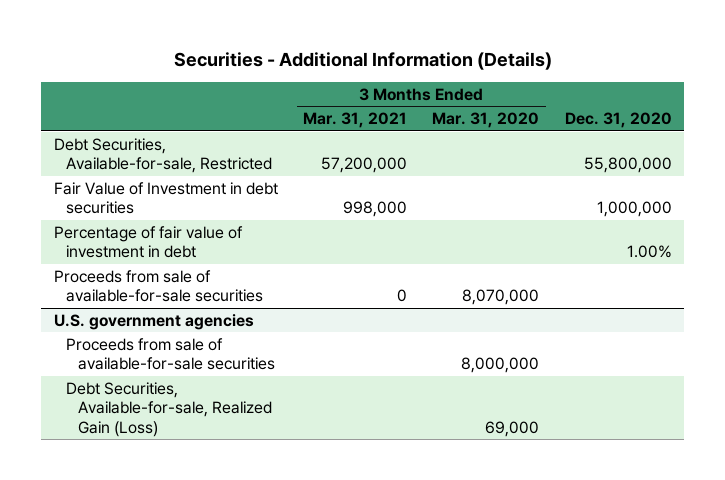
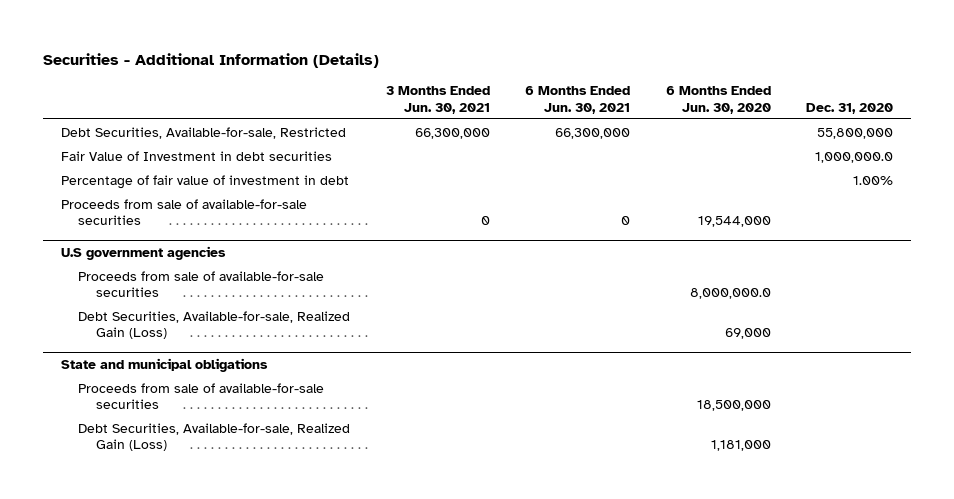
- | 3 Months Ended Mar. 31, 2021 | 3 Months Ended Mar. 31, 2020 | Dec. 31, 2020
+ | 3 Months Ended Jun. 30, 2021 | 6 Months Ended Jun. 30, 2021 | 6 Months Ended Jun. 30, 2020 | Dec. 31, 2020
- Fair Value of Investment in debt securities | 998,000 | | 1,000,000
+ Fair Value of Investment in debt securities | | | | 1,000,000.0
- U.S. government agencies
+ U.S government agencies
+ State and municipal obligations
+ Proceeds from sale of available-for-sale securities | | | 18,500,000 |
+ Debt Securities, Available-for-sale, Realized Gain (Loss) | | | 1,181,000 |

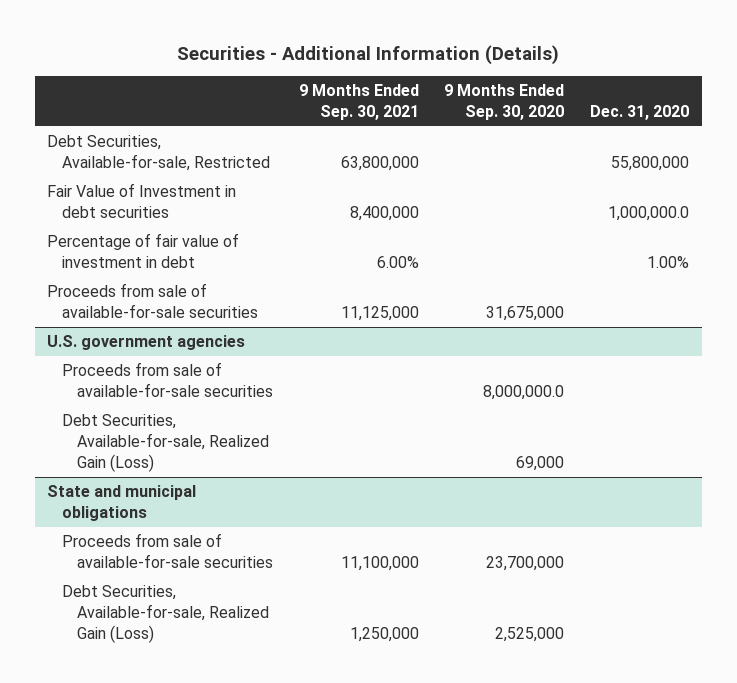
- | 3 Months Ended Jun. 30, 2021 | 6 Months Ended Jun. 30, 2021 | 6 Months Ended Jun. 30, 2020 | Dec. 31, 2020
+ | 9 Months Ended Sep. 30, 2021 | 9 Months Ended Sep. 30, 2020 | Dec. 31, 2020
- U.S government agencies
+ U.S. government agencies

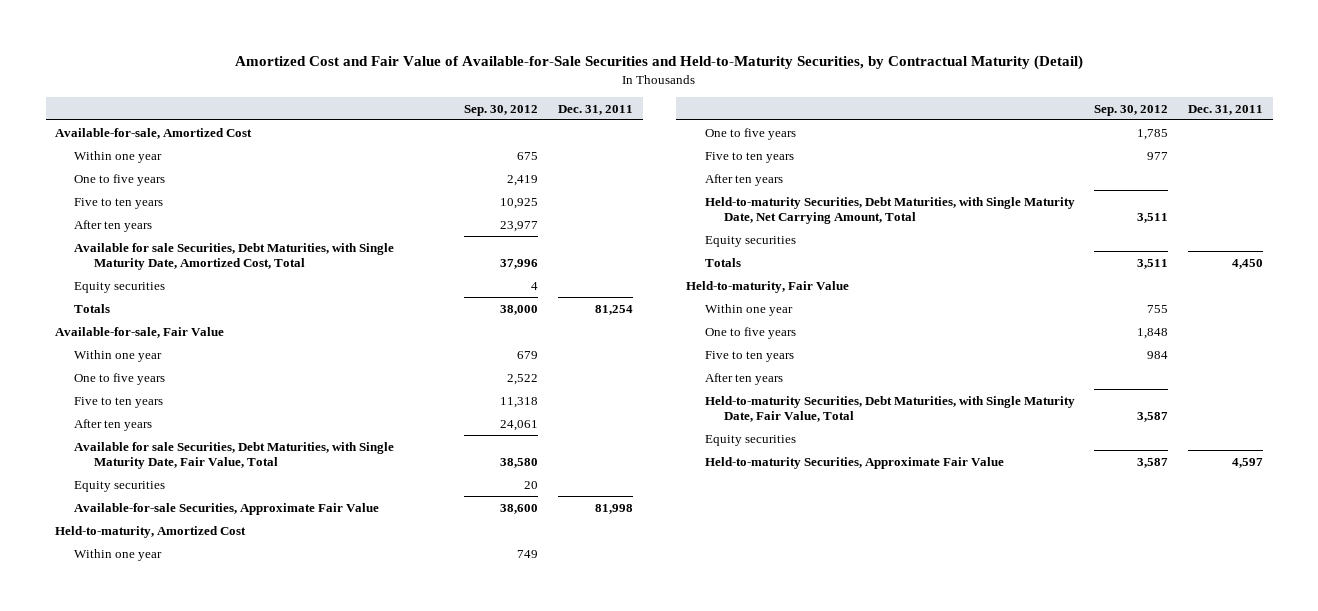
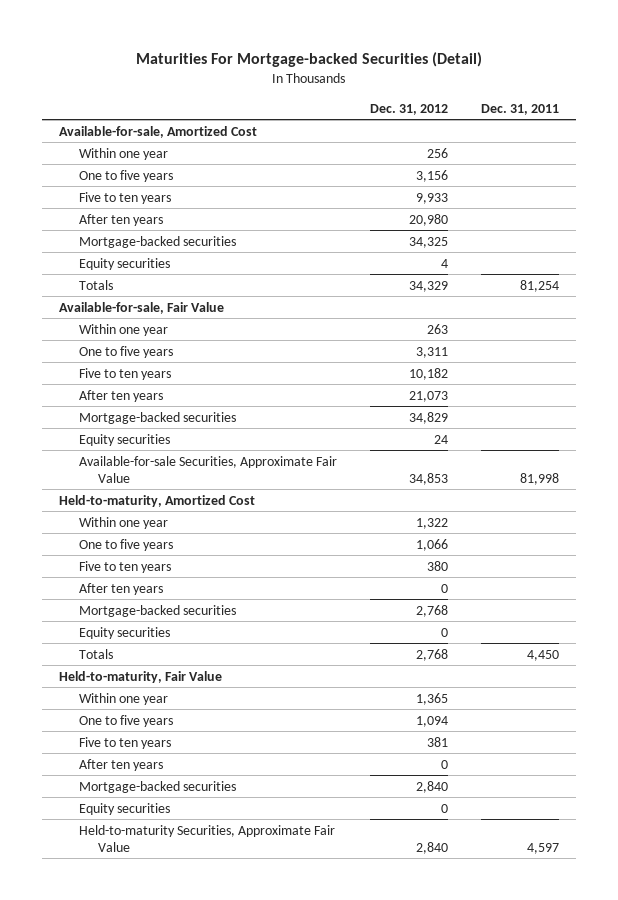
- Amortized Cost and Fair Value of Available-for-Sale Securities and Held-to-Maturity Securities, by Contractual Maturity (Detail)
+ Maturities For Mortgage-backed Securities (Detail)
- | Sep. 30, 2012 | Dec. 31, 2011
+ | Dec. 31, 2012 | Dec. 31, 2011
- Available for sale Securities, Debt Maturities, with Single Maturity Date, Amortized Cost, Total | 37,996 |
+ Mortgage-backed securities | 34,325 |
- Available for sale Securities, Debt Maturities, with Single Maturity Date, Fair Value, Total | 38,580 |
+ Mortgage-backed securities | 34,829 |
- Held-to-maturity Securities, Debt Maturities, with Single Maturity Date, Net Carrying Amount, Total | 3,511 |
+ Mortgage-backed securities | 2,768 |
- Held-to-maturity Securities, Debt Maturities, with Single Maturity Date, Fair Value, Total | 3,587 |
+ Mortgage-backed securities | 2,840 |

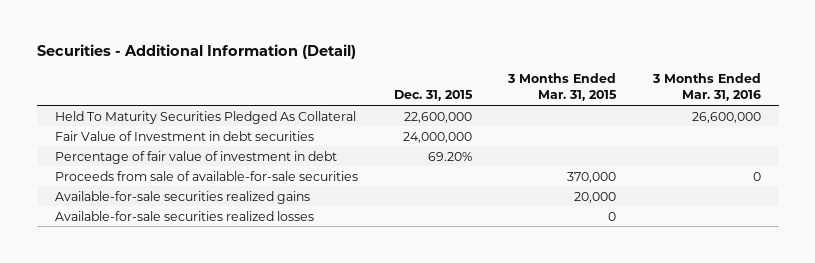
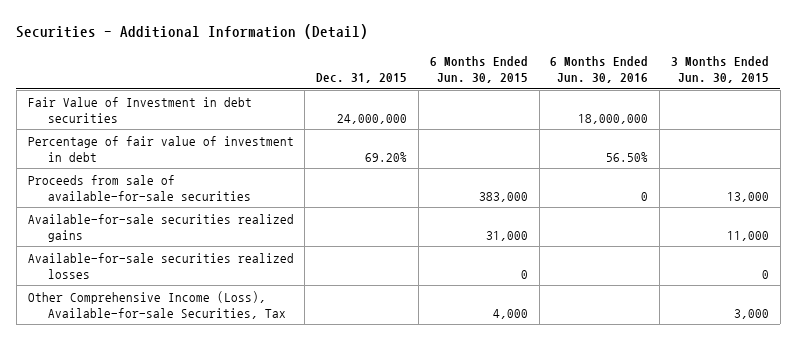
- | Dec. 31, 2015 | 3 Months Ended Mar. 31, 2015 | 3 Months Ended Mar. 31, 2016
+ | Dec. 31, 2015 | 6 Months Ended Jun. 30, 2015 | 6 Months Ended Jun. 30, 2016 | 3 Months Ended Jun. 30, 2015
- Held To Maturity Securities Pledged As Collateral | 22,600,000 | | 26,600,000
+ Other Comprehensive Income (Loss), Available-for-sale Securities, Tax | | 4,000 | | 3,000

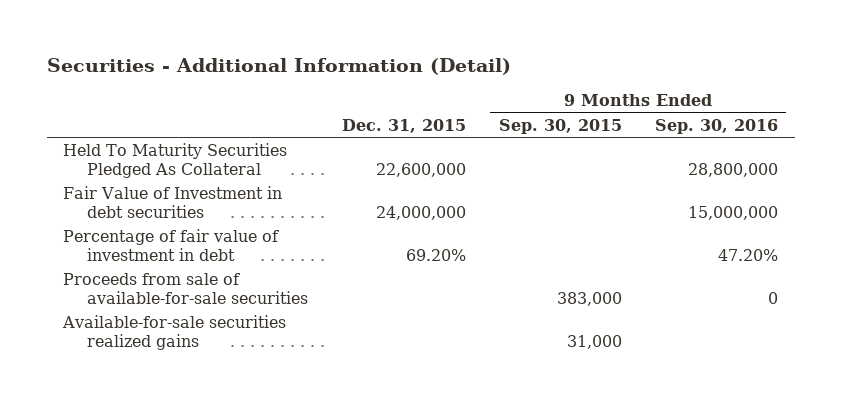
- | Dec. 31, 2015 | 6 Months Ended Jun. 30, 2015 | 6 Months Ended Jun. 30, 2016 | 3 Months Ended Jun. 30, 2015
+ | Dec. 31, 2015 | 9 Months Ended Sep. 30, 2015 | 9 Months Ended Sep. 30, 2016
+ Held To Maturity Securities Pledged As Collateral | 22,600,000 | | 28,800,000
- Available-for-sale securities realized losses | | 0 | | 0
- Other Comprehensive Income (Loss), Available-for-sale Securities, Tax | | 4,000 | | 3,000

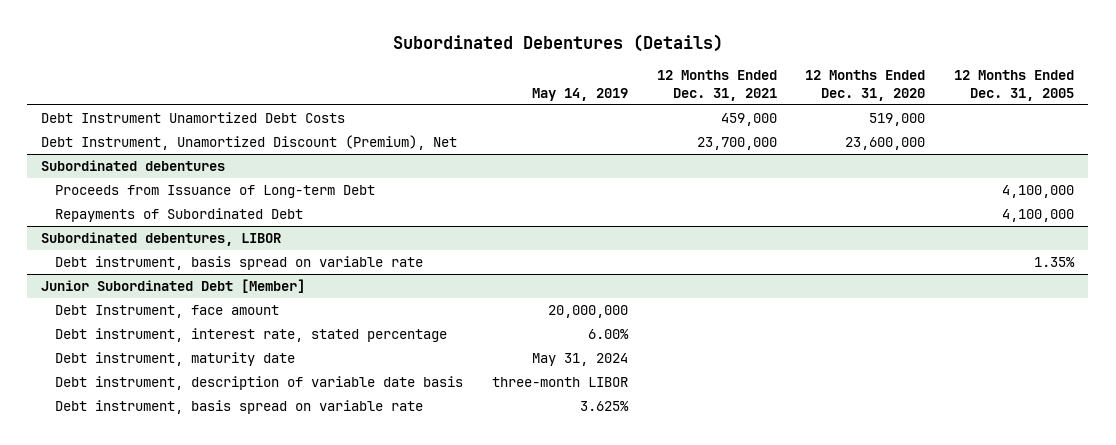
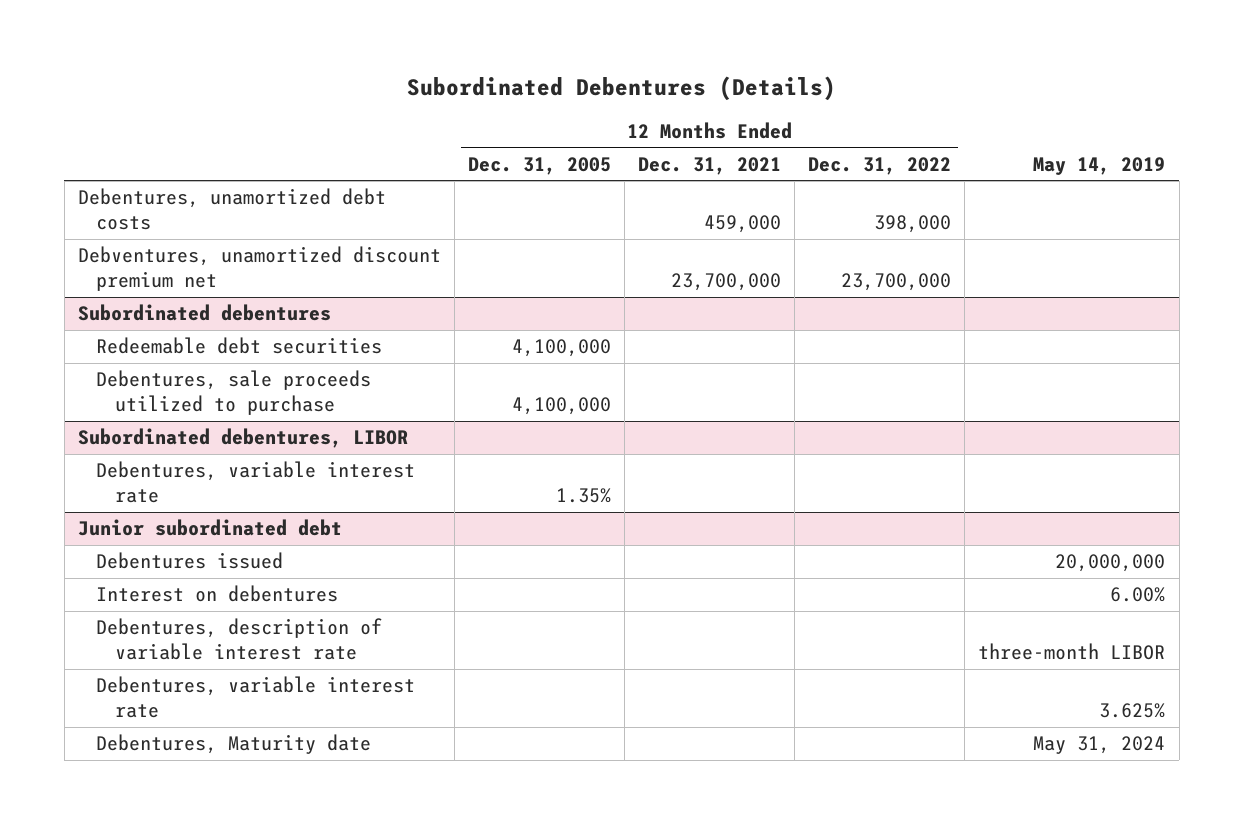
- | May 14, 2019 | 12 Months Ended Dec. 31, 2021 | 12 Months Ended Dec. 31, 2020 | 12 Months Ended Dec. 31, 2005
+ | 12 Months Ended Dec. 31, 2005 | 12 Months Ended Dec. 31, 2021 | 12 Months Ended Dec. 31, 2022 | May 14, 2019
- Debt Instrument Unamortized Debt Costs | | 459,000 | 519,000 |
- Debt Instrument, Unamortized Discount (Premium), Net | | 23,700,000 | 23,600,000 |
+ Debentures, unamortized debt costs | | 459,000 | 398,000 |
+ Debventures, unamortized discount premium net | | 23,700,000 | 23,700,000 |
@ Subordinated debentures
- Proceeds from Issuance of Long-term Debt | | | | 4,100,000
- Repayments of Subordinated Debt | | | | 4,100,000
+ Redeemable debt securities | 4,100,000 | | |
+ Debentures, sale proceeds utilized to purchase | 4,100,000 | | |
@ Subordinated debentures, LIBOR
- Debt instrument, basis spread on variable rate | | | | 1.35%
- Junior Subordinated Debt [Member]
- Debt Instrument, face amount | 20,000,000 | | |
- Debt instrument, interest rate, stated percentage | 6.00% | | |
- Debt instrument, maturity date | May 31, 2024 | | |
- Debt instrument, description of variable date basis | three-month LIBOR | | |
- Debt instrument, basis spread on variable rate | 3.625% | | |
@ Subordinated debentures, LIBOR
+ Debentures, variable interest rate | 1.35% | | |
+ Junior subordinated debt
+ Debentures issued | | | | 20,000,000
+ Interest on debentures | | | | 6.00%
+ Debentures, description of variable interest rate | | | | three-month LIBOR
+ Debentures, variable interest rate | | | | 3.625%
+ Debentures, Maturity date | | | | May 31, 2024

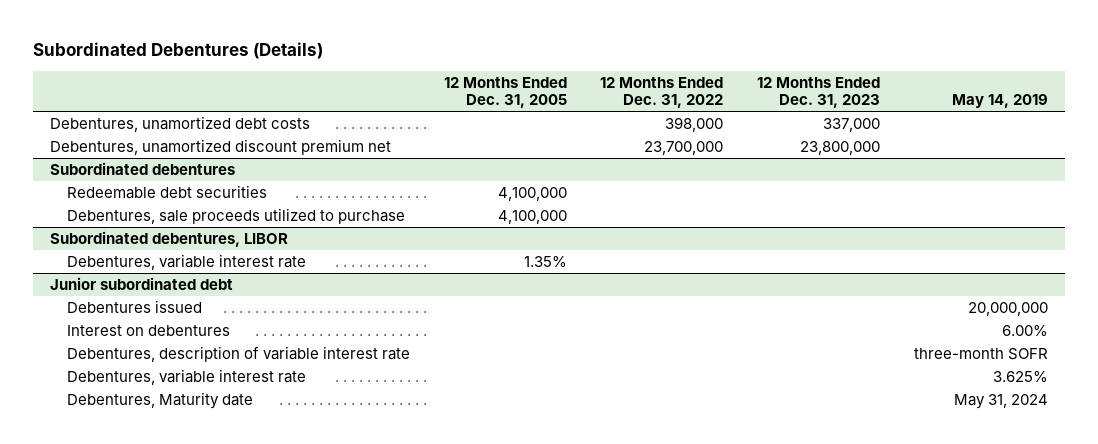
- | 12 Months Ended Dec. 31, 2005 | 12 Months Ended Dec. 31, 2021 | 12 Months Ended Dec. 31, 2022 | May 14, 2019
+ | 12 Months Ended Dec. 31, 2005 | 12 Months Ended Dec. 31, 2022 | 12 Months Ended Dec. 31, 2023 | May 14, 2019
- Debventures, unamortized discount premium net | | 23,700,000 | 23,700,000 |
+ Debentures, unamortized discount premium net | | 23,700,000 | 23,800,000 |
@ Junior subordinated debt
- Debentures, description of variable interest rate | | | | three-month LIBOR
+ Debentures, description of variable interest rate | | | | three-month SOFR

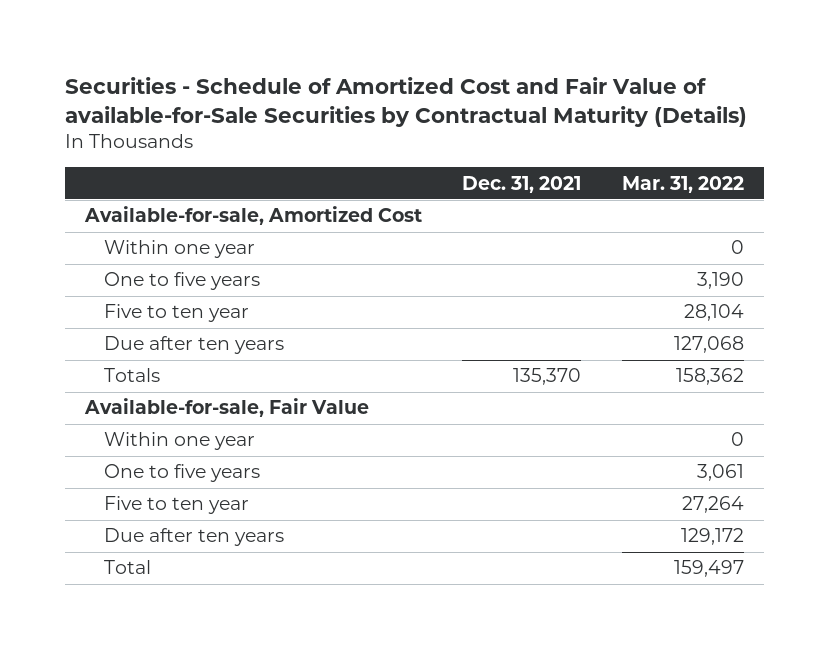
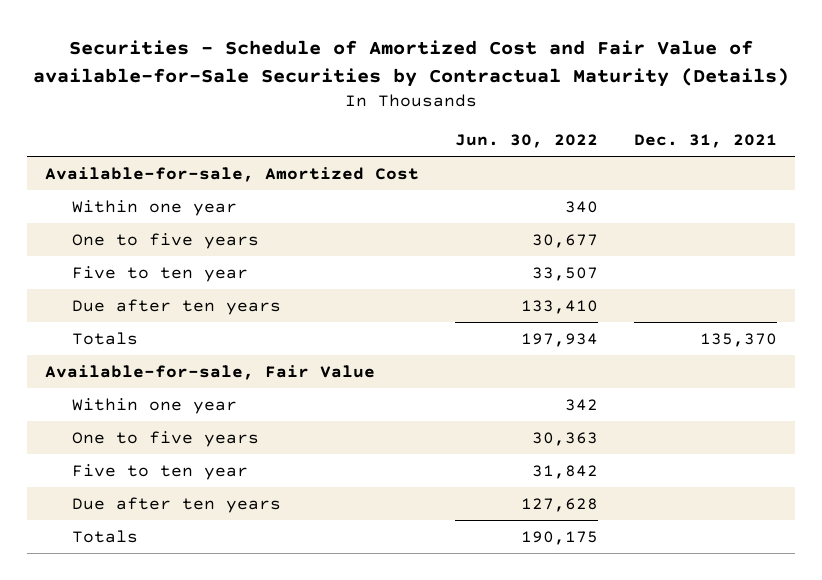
- | Dec. 31, 2021 | Mar. 31, 2022
+ | Jun. 30, 2022 | Dec. 31, 2021
- Total | | 159,497
+ Totals | 190,175 |

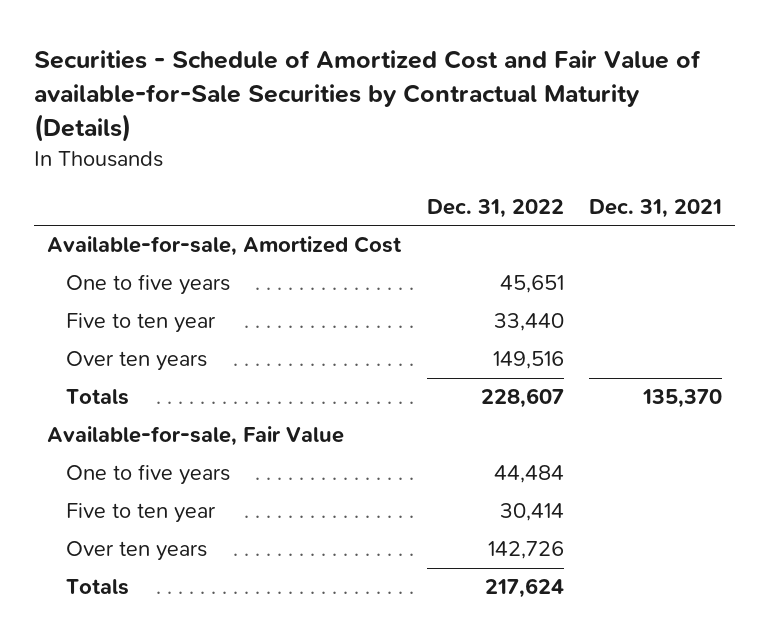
- | Jun. 30, 2022 | Dec. 31, 2021
+ | Dec. 31, 2022 | Dec. 31, 2021
- Within one year | 340 |
- Due after ten years | 133,410 |
+ Over ten years | 149,516 |
- Within one year | 342 |
- Due after ten years | 127,628 |
+ Over ten years | 142,726 |

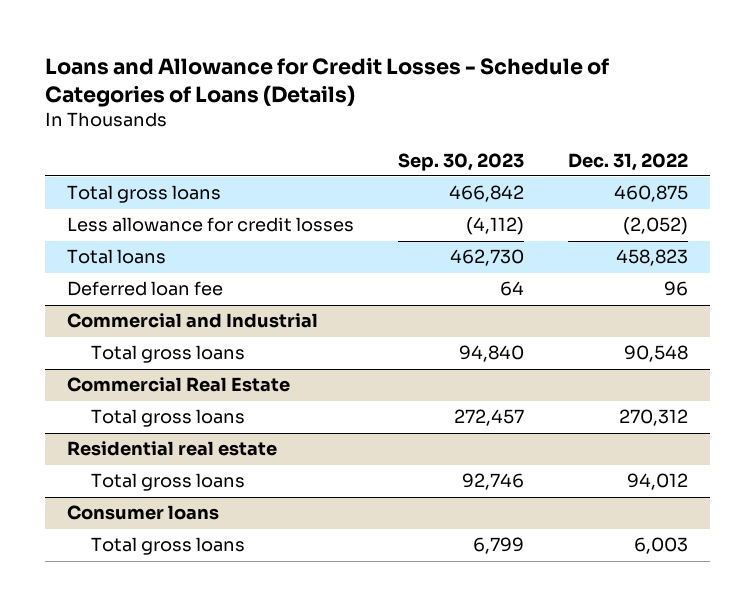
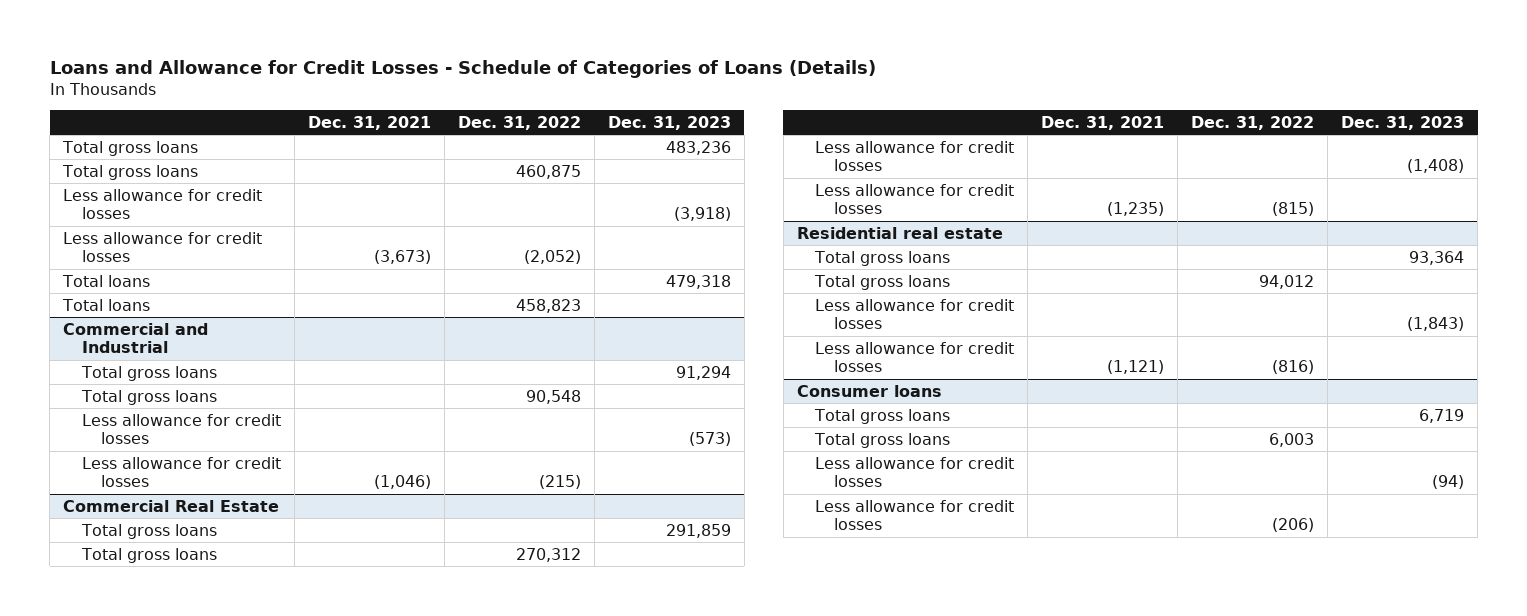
- | Sep. 30, 2023 | Dec. 31, 2022
+ | Dec. 31, 2021 | Dec. 31, 2022 | Dec. 31, 2023
+ Total gross loans | | | 483,236
+ Less allowance for credit losses | | | (3,918)
+ Total loans | | | 479,318
- Deferred loan fee | 64 | 96
@ Commercial and Industrial
+ Total gross loans | | | 91,294
+ Less allowance for credit losses | | | (573)
+ Less allowance for credit losses | (1,046) | (215) |
@ Commercial Real Estate
+ Total gross loans | | | 291,859
+ Less allowance for credit losses | | | (1,408)
+ Less allowance for credit losses | (1,235) | (815) |
@ Residential real estate
+ Total gross loans | | | 93,364
+ Less allowance for credit losses | | | (1,843)
+ Less allowance for credit losses | (1,121) | (816) |
@ Consumer loans
+ Total gross loans | | | 6,719
+ Less allowance for credit losses | | | (94)
+ Less allowance for credit losses | | (206) |

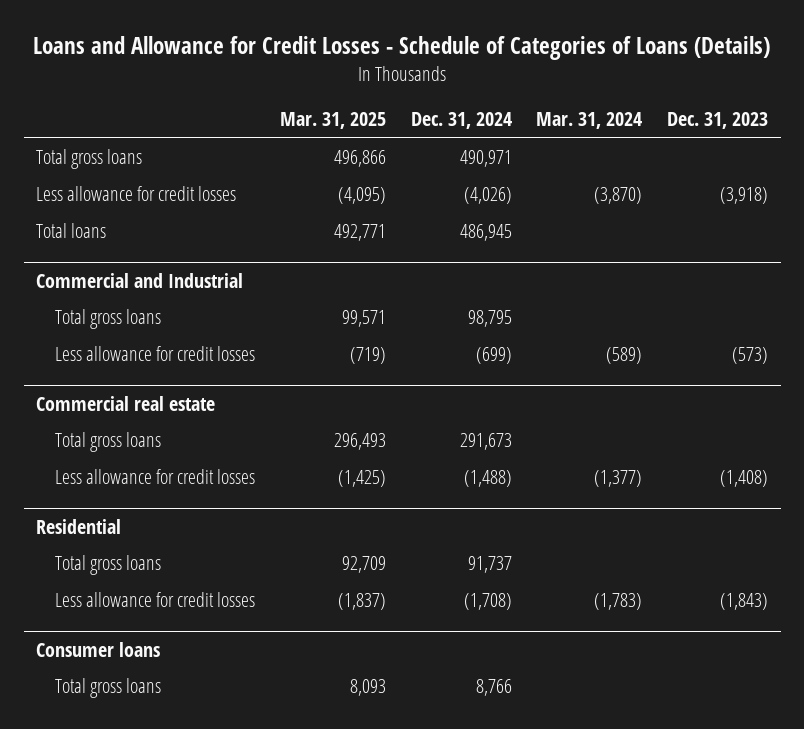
- | Dec. 31, 2021 | Dec. 31, 2022 | Dec. 31, 2023
+ | Mar. 31, 2025 | Dec. 31, 2024 | Mar. 31, 2024 | Dec. 31, 2023
- Total gross loans | | | 483,236
- Less allowance for credit losses | (3,673) | (2,052) |
- Total loans | | | 479,318
@ Commercial and Industrial
- Total gross loans | | | 91,294
- Less allowance for credit losses | (1,046) | (215) |
- Commercial Real Estate
- Total gross loans | | | 291,859
+ Commercial real estate
- Less allowance for credit losses | (1,235) | (815) |
- Residential real estate
- Total gross loans | | | 93,364
+ Residential
- Less allowance for credit losses | (1,121) | (816) |
@ Consumer loans
- Total gross loans | | | 6,719
- Less allowance for credit losses | | | (94)
- Less allowance for credit losses | | (206) |

